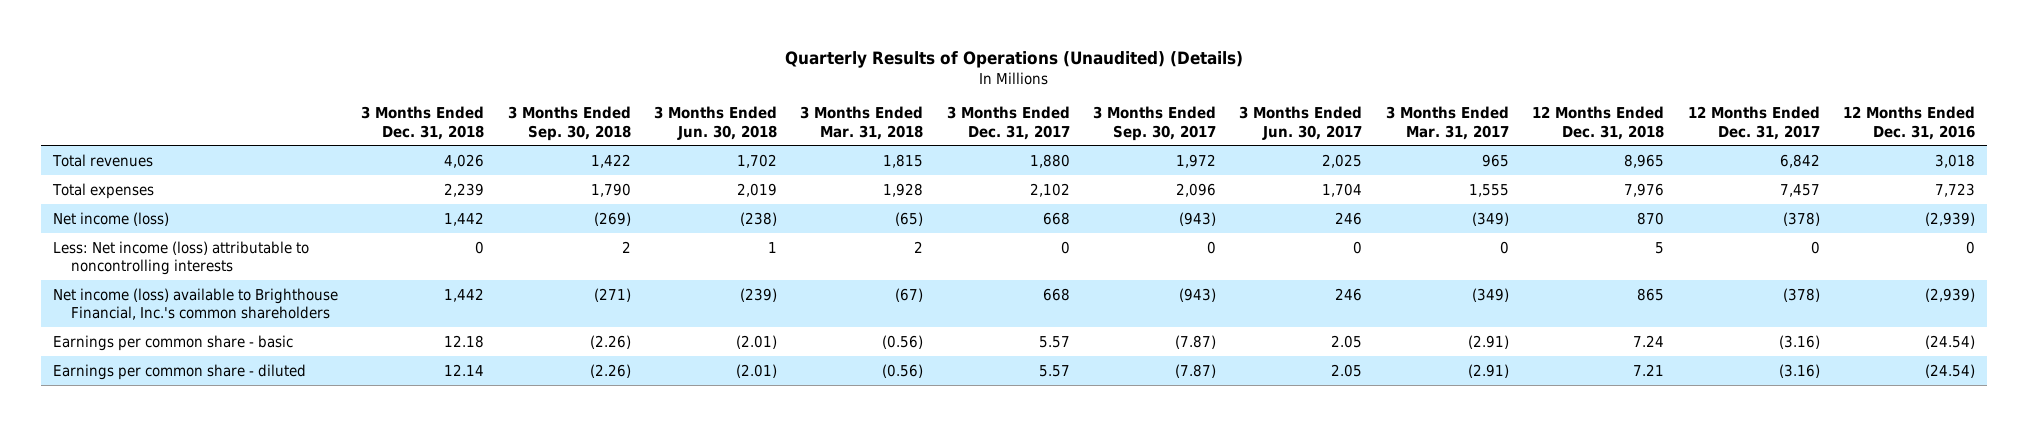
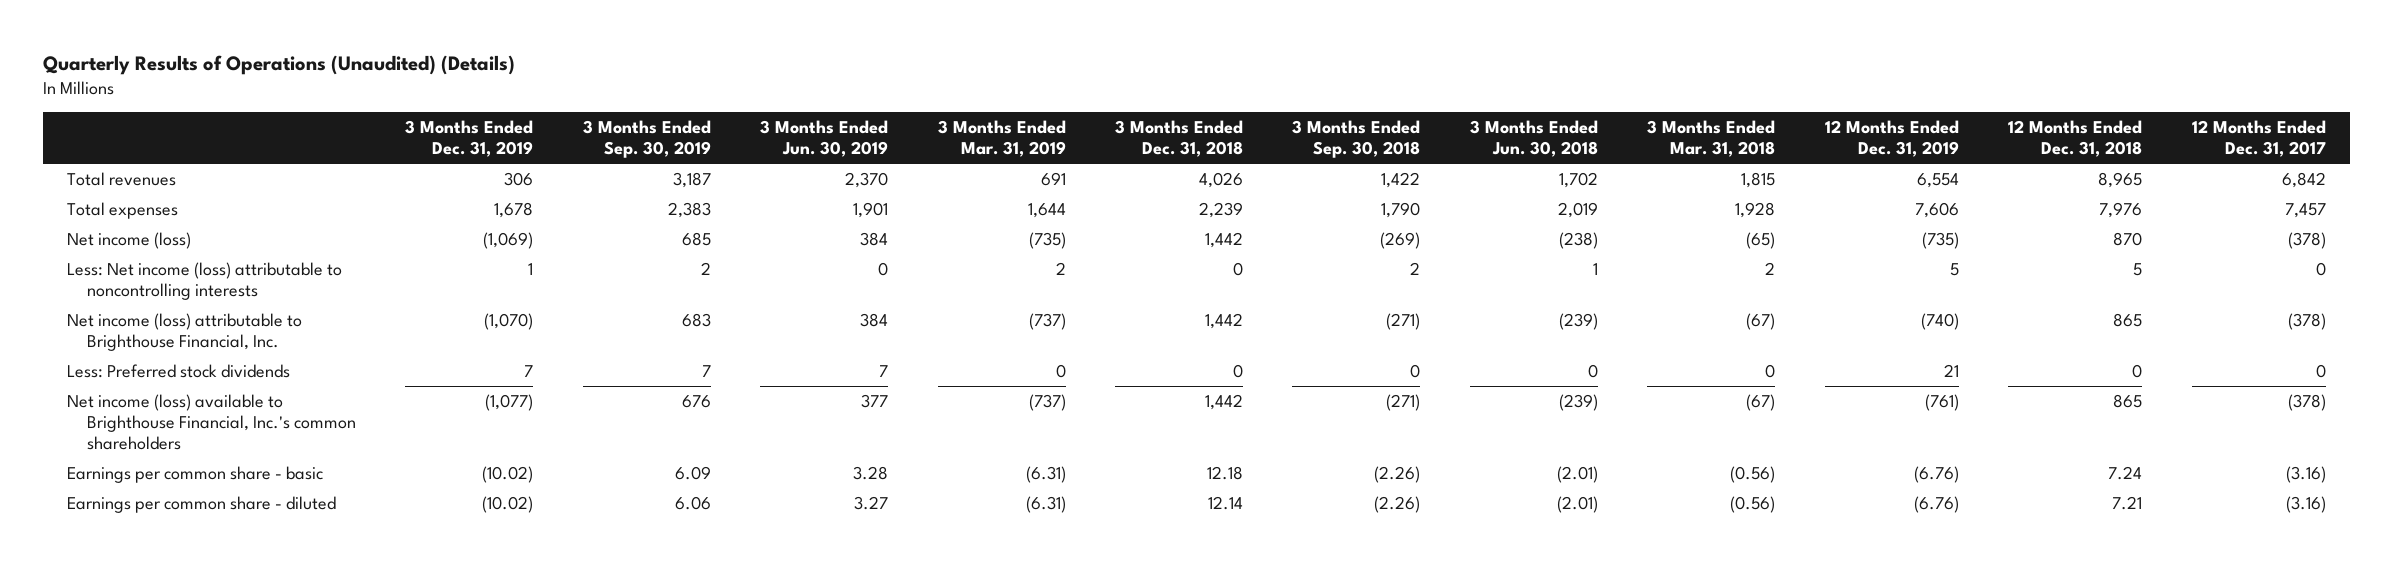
- | 3 Months Ended Dec. 31, 2018 | 3 Months Ended Sep. 30, 2018 | 3 Months Ended Jun. 30, 2018 | 3 Months Ended Mar. 31, 2018 | 3 Months Ended Dec. 31, 2017 | 3 Months Ended Sep. 30, 2017 | 3 Months Ended Jun. 30, 2017 | 3 Months Ended Mar. 31, 2017 | 12 Months Ended Dec. 31, 2018 | 12 Months Ended Dec. 31, 2017 | 12 Months Ended Dec. 31, 2016
+ | 3 Months Ended Dec. 31, 2019 | 3 Months Ended Sep. 30, 2019 | 3 Months Ended Jun. 30, 2019 | 3 Months Ended Mar. 31, 2019 | 3 Months Ended Dec. 31, 2018 | 3 Months Ended Sep. 30, 2018 | 3 Months Ended Jun. 30, 2018 | 3 Months Ended Mar. 31, 2018 | 12 Months Ended Dec. 31, 2019 | 12 Months Ended Dec. 31, 2018 | 12 Months Ended Dec. 31, 2017
+ Net income (loss) attributable to Brighthouse Financial, Inc. | (1,070) | 683 | 384 | (737) | 1,442 | (271) | (239) | (67) | (740) | 865 | (378)
+ Less: Preferred stock dividends | 7 | 7 | 7 | 0 | 0 | 0 | 0 | 0 | 21 | 0 | 0

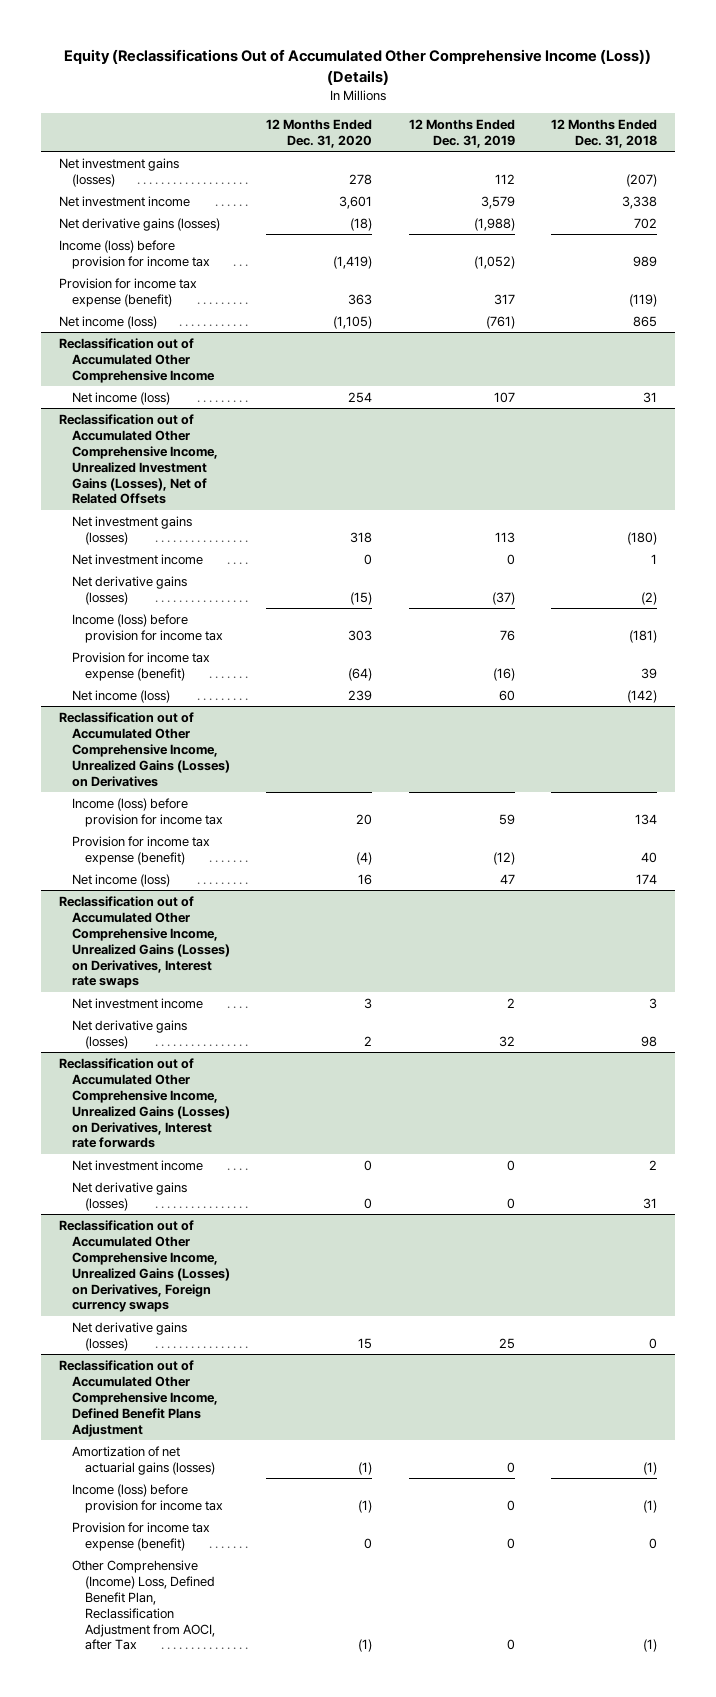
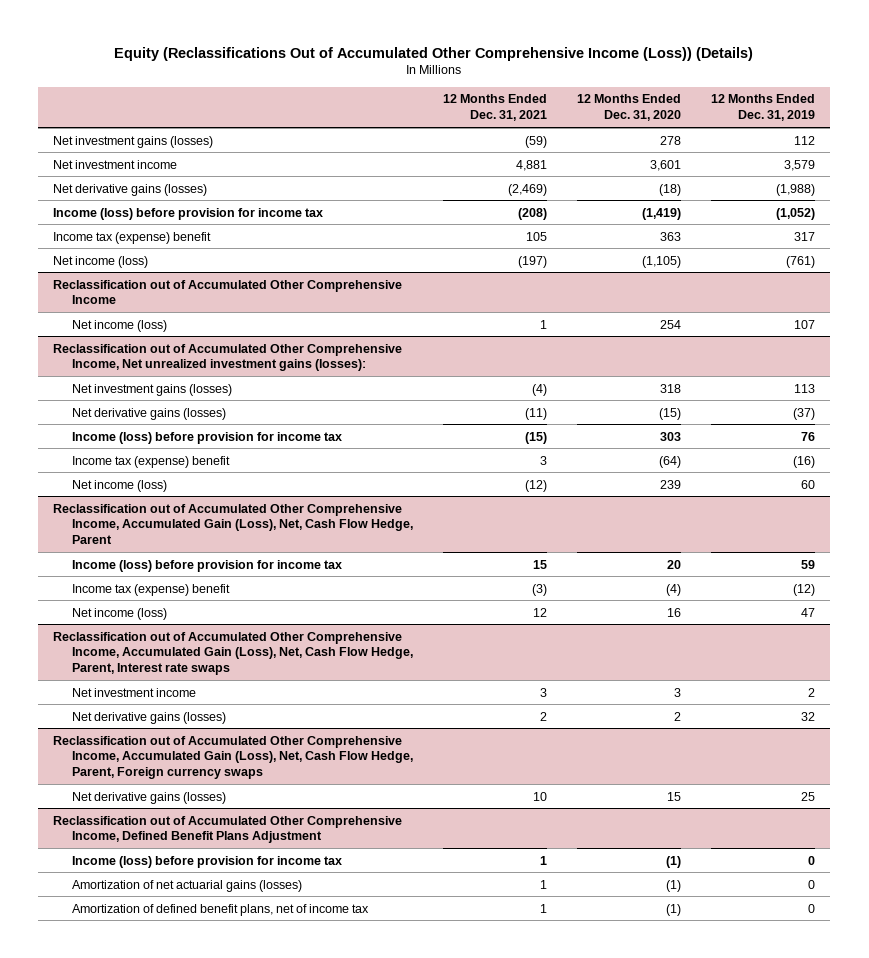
- | 12 Months Ended Dec. 31, 2020 | 12 Months Ended Dec. 31, 2019 | 12 Months Ended Dec. 31, 2018
+ | 12 Months Ended Dec. 31, 2021 | 12 Months Ended Dec. 31, 2020 | 12 Months Ended Dec. 31, 2019
- Provision for income tax expense (benefit) | 363 | 317 | (119)
+ Income tax (expense) benefit | 105 | 363 | 317
- Reclassification out of Accumulated Other Comprehensive Income, Unrealized Investment Gains (Losses), Net of Related Offsets
+ Reclassification out of Accumulated Other Comprehensive Income, Net unrealized investment gains (losses):
- Net investment income | 0 | 0 | 1
- Provision for income tax expense (benefit) | (64) | (16) | 39
+ Income tax (expense) benefit | 3 | (64) | (16)
- Reclassification out of Accumulated Other Comprehensive Income, Unrealized Gains (Losses) on Derivatives
+ Reclassification out of Accumulated Other Comprehensive Income, Accumulated Gain (Loss), Net, Cash Flow Hedge, Parent
- Provision for income tax expense (benefit) | (4) | (12) | 40
+ Income tax (expense) benefit | (3) | (4) | (12)
- Reclassification out of Accumulated Other Comprehensive Income, Unrealized Gains (Losses) on Derivatives, Interest rate swaps
+ Reclassification out of Accumulated Other Comprehensive Income, Accumulated Gain (Loss), Net, Cash Flow Hedge, Parent, Interest rate swaps
- Reclassification out of Accumulated Other Comprehensive Income, Unrealized Gains (Losses) on Derivatives, Interest rate forwards
- Net investment income | 0 | 0 | 2
- Net derivative gains (losses) | 0 | 0 | 31
- Reclassification out of Accumulated Other Comprehensive Income, Unrealized Gains (Losses) on Derivatives, Foreign currency swaps
+ Reclassification out of Accumulated Other Comprehensive Income, Accumulated Gain (Loss), Net, Cash Flow Hedge, Parent, Foreign currency swaps
@ Reclassification out of Accumulated Other Comprehensive Income, Defined Benefit Plans Adjustment
- Provision for income tax expense (benefit) | 0 | 0 | 0
- Other Comprehensive (Income) Loss, Defined Benefit Plan, Reclassification Adjustment from AOCI, after Tax | (1) | 0 | (1)
moved down: Amortization of net actuarial gains (losses) | 1 | (1) | 0
+ Amortization of defined benefit plans, net of income tax | 1 | (1) | 0

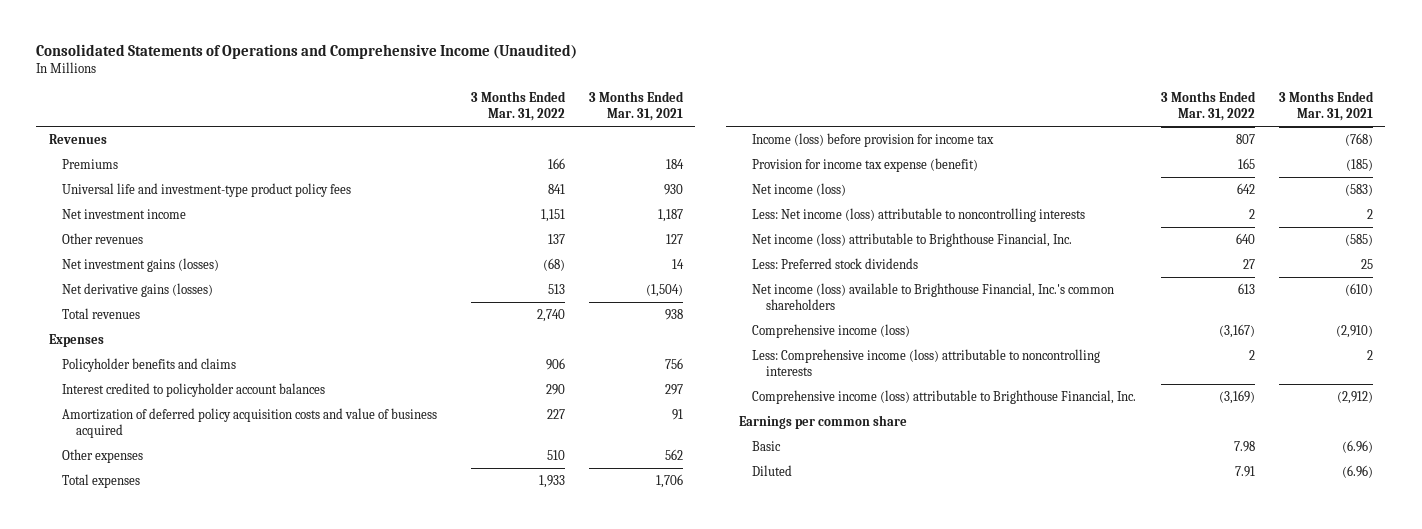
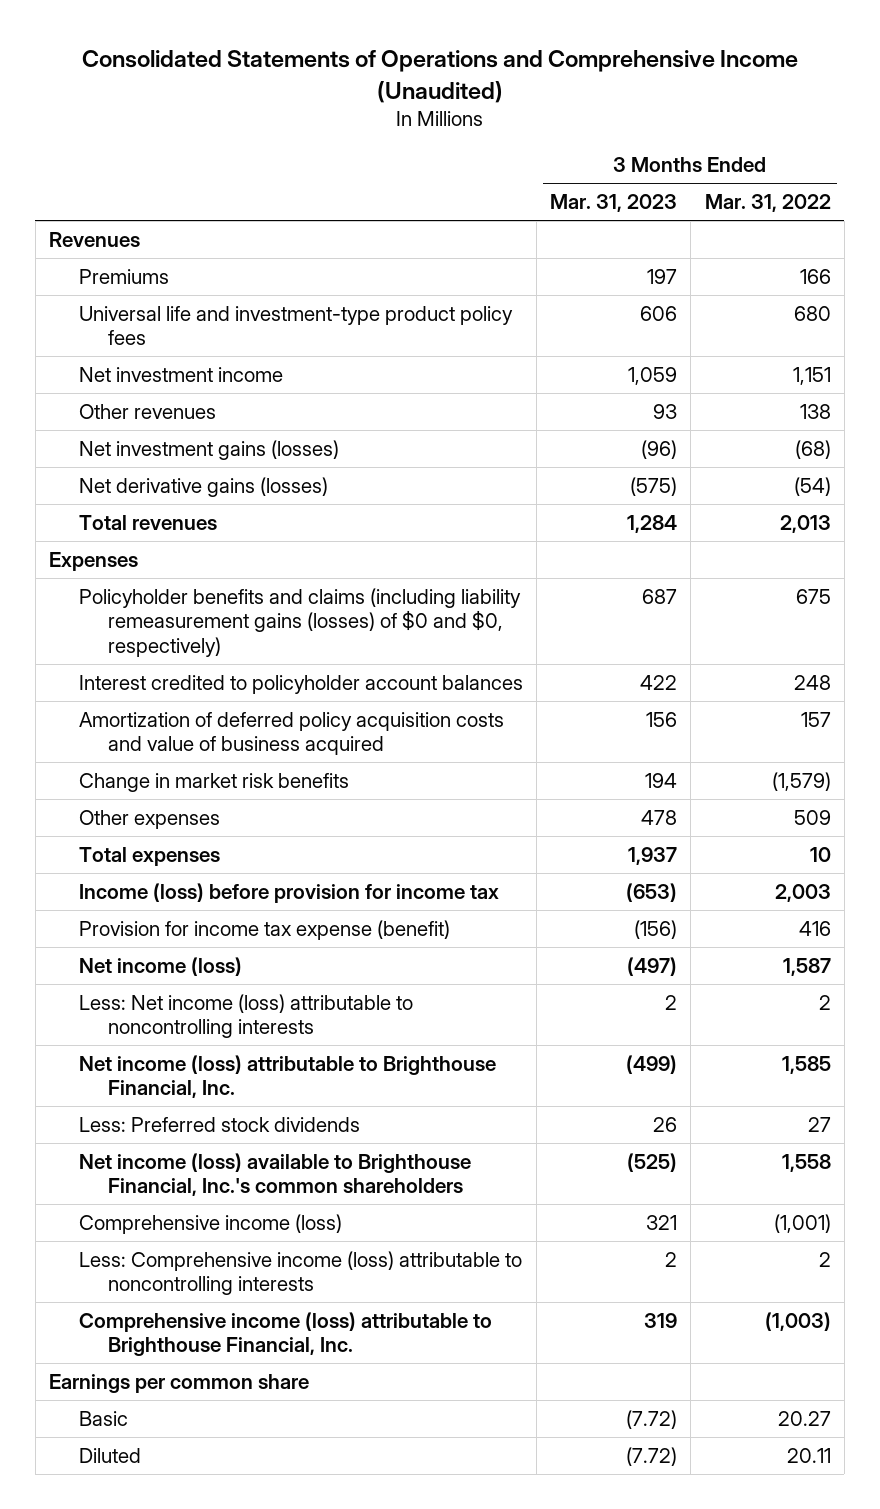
- | 3 Months Ended Mar. 31, 2022 | 3 Months Ended Mar. 31, 2021
+ | 3 Months Ended Mar. 31, 2023 | 3 Months Ended Mar. 31, 2022
- Universal life and investment-type product policy fees | 841 | 930
+ Universal life and investment-type product policy fees | 606 | 680
- Other revenues | 137 | 127
+ Other revenues | 93 | 138
- Net derivative gains (losses) | 513 | (1,504)
- Total revenues | 2,740 | 938
+ Net derivative gains (losses) | (575) | (54)
+ Total revenues | 1,284 | 2,013
- Policyholder benefits and claims | 906 | 756
- Interest credited to policyholder account balances | 290 | 297
- Amortization of deferred policy acquisition costs and value of business acquired | 227 | 91
- Other expenses | 510 | 562
- Total expenses | 1,933 | 1,706
- Income (loss) before provision for income tax | 807 | (768)
- Provision for income tax expense (benefit) | 165 | (185)
- Net income (loss) | 642 | (583)
+ Policyholder benefits and claims (including liability remeasurement gains (losses) of $0 and $0, respectively) | 687 | 675
+ Interest credited to policyholder account balances | 422 | 248
+ Amortization of deferred policy acquisition costs and value of business acquired | 156 | 157
+ Change in market risk benefits | 194 | (1,579)
+ Other expenses | 478 | 509
+ Total expenses | 1,937 | 10
+ Income (loss) before provision for income tax | (653) | 2,003
+ Provision for income tax expense (benefit) | (156) | 416
+ Net income (loss) | (497) | 1,587
- Net income (loss) attributable to Brighthouse Financial, Inc. | 640 | (585)
+ Net income (loss) attributable to Brighthouse Financial, Inc. | (499) | 1,585
- Net income (loss) available to Brighthouse Financial, Inc.'s common shareholders | 613 | (610)
- Comprehensive income (loss) | (3,167) | (2,910)
+ Net income (loss) available to Brighthouse Financial, Inc.'s common shareholders | (525) | 1,558
+ Comprehensive income (loss) | 321 | (1,001)
- Comprehensive income (loss) attributable to Brighthouse Financial, Inc. | (3,169) | (2,912)
+ Comprehensive income (loss) attributable to Brighthouse Financial, Inc. | 319 | (1,003)
- Basic | 7.98 | (6.96)
- Diluted | 7.91 | (6.96)
+ Basic | (7.72) | 20.27
+ Diluted | (7.72) | 20.11

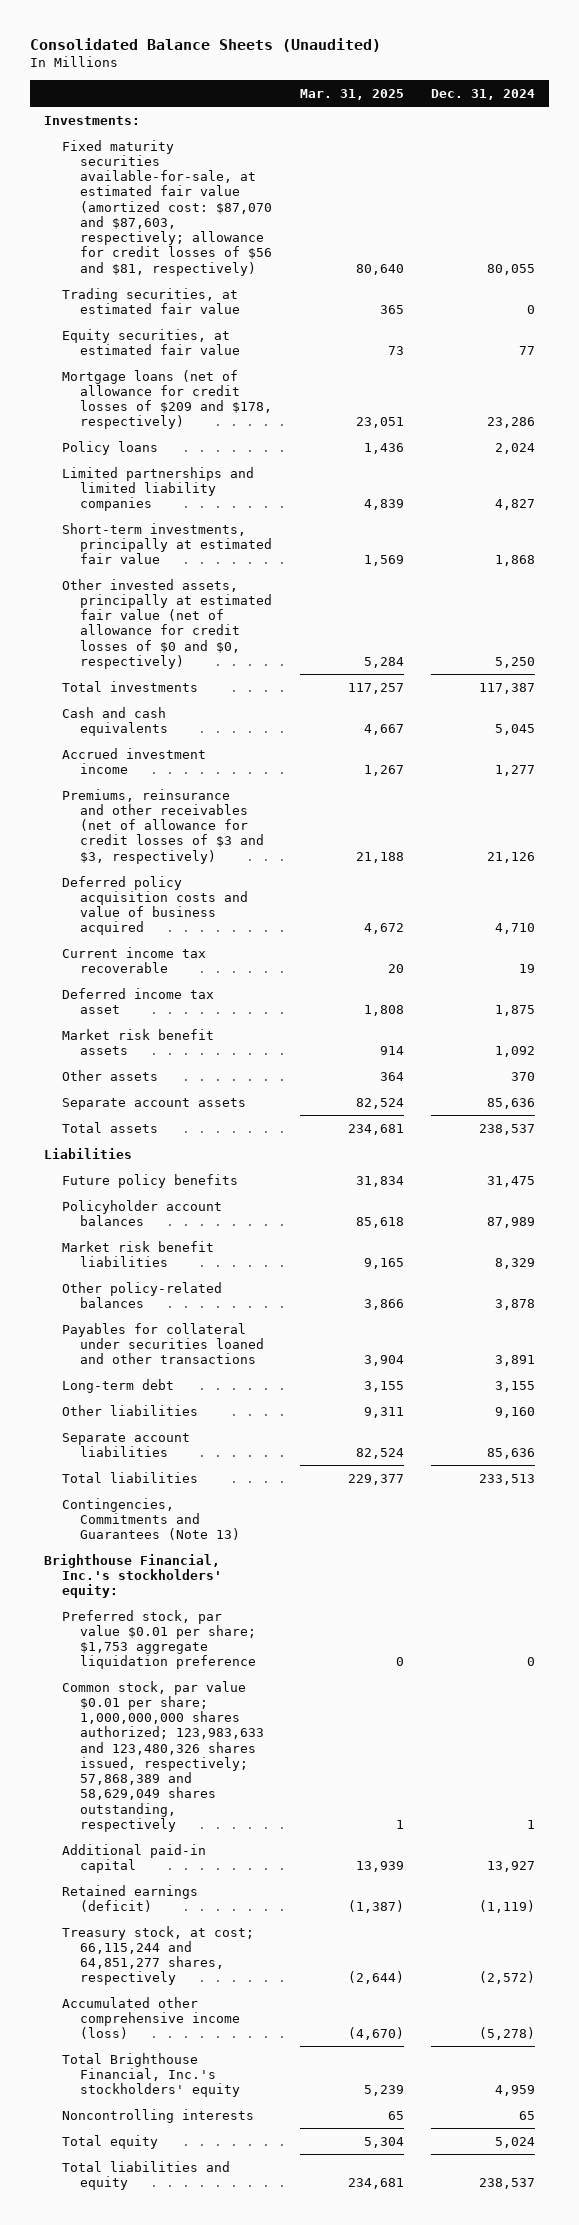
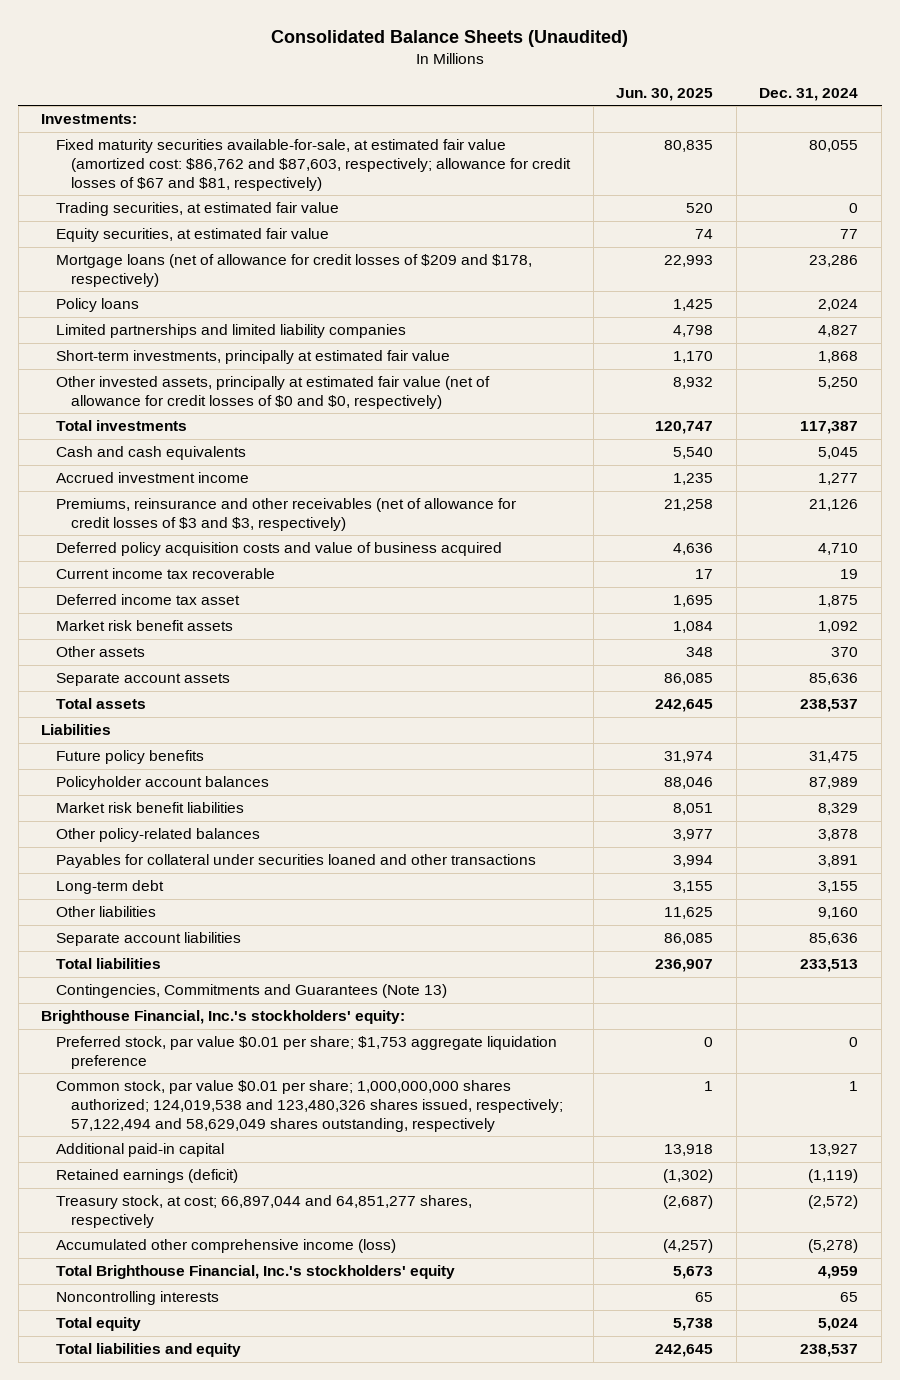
- | Mar. 31, 2025 | Dec. 31, 2024
+ | Jun. 30, 2025 | Dec. 31, 2024
- Fixed maturity securities available-for-sale, at estimated fair value (amortized cost: $87,070 and $87,603, respectively; allowance for credit losses of $56 and $81, respectively) | 80,640 | 80,055
+ Fixed maturity securities available-for-sale, at estimated fair value (amortized cost: $86,762 and $87,603, respectively; allowance for credit losses of $67 and $81, respectively) | 80,835 | 80,055
- Common stock, par value $0.01 per share; 1,000,000,000 shares authorized; 123,983,633 and 123,480,326 shares issued, respectively; 57,868,389 and 58,629,049 shares outstanding, respectively | 1 | 1
+ Common stock, par value $0.01 per share; 1,000,000,000 shares authorized; 124,019,538 and 123,480,326 shares issued, respectively; 57,122,494 and 58,629,049 shares outstanding, respectively | 1 | 1
- Treasury stock, at cost; 66,115,244 and 64,851,277 shares, respectively | (2,644) | (2,572)
+ Treasury stock, at cost; 66,897,044 and 64,851,277 shares, respectively | (2,687) | (2,572)

